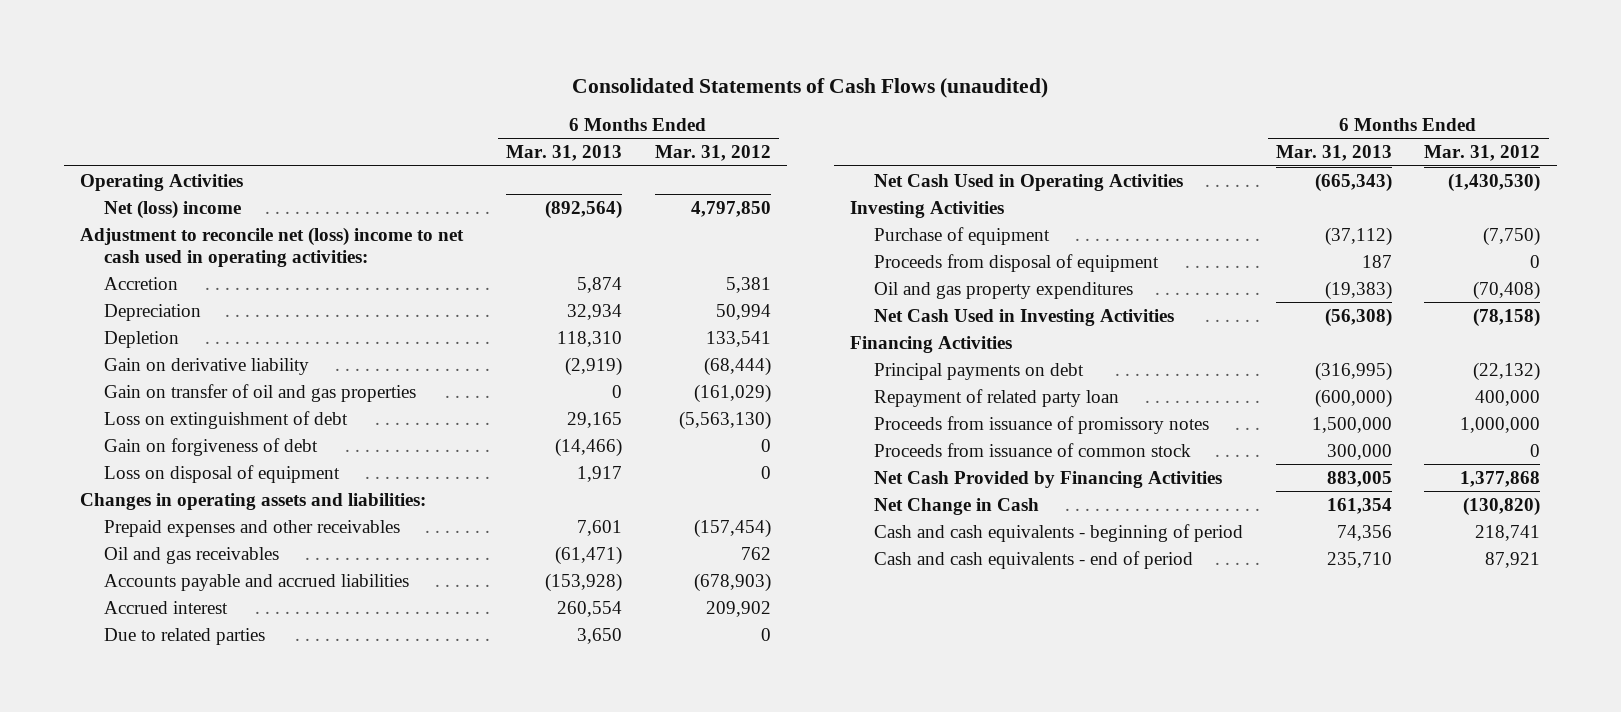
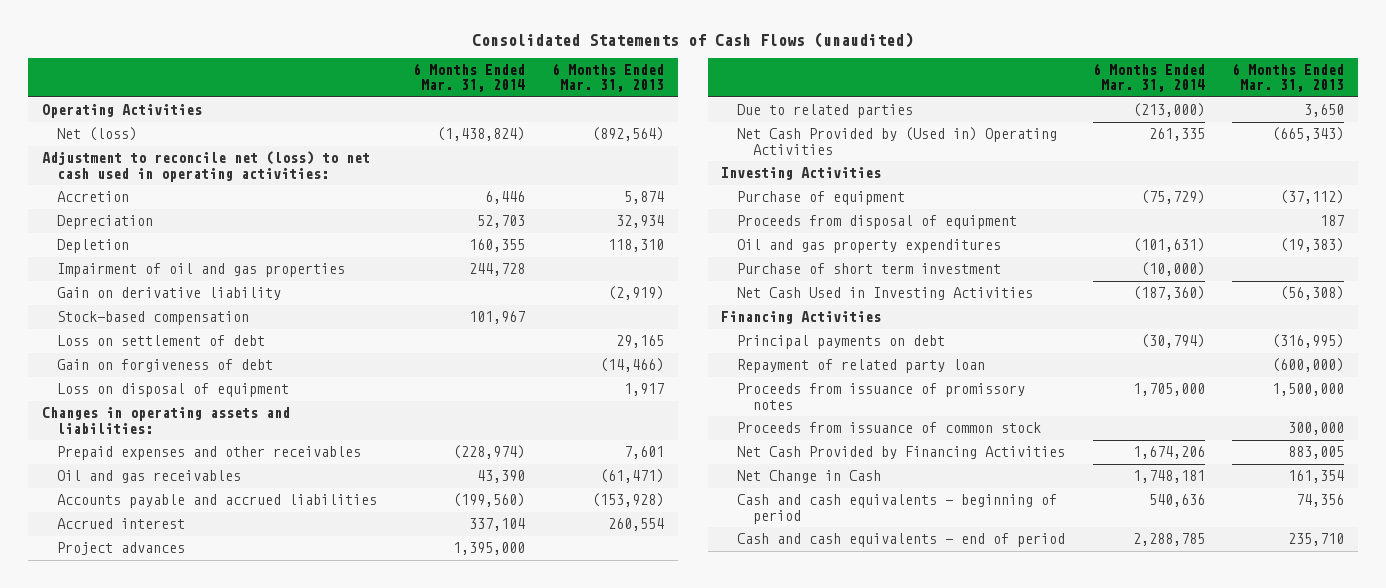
- | 6 Months Ended Mar. 31, 2013 | 6 Months Ended Mar. 31, 2012
+ | 6 Months Ended Mar. 31, 2014 | 6 Months Ended Mar. 31, 2013
- Net (loss) income | (892,564) | 4,797,850
- Adjustment to reconcile net (loss) income to net cash used in operating activities:
+ Net (loss) | (1,438,824) | (892,564)
+ Adjustment to reconcile net (loss) to net cash used in operating activities:
+ Impairment of oil and gas properties | 244,728 |
- Gain on transfer of oil and gas properties | 0 | (161,029)
- Loss on extinguishment of debt | 29,165 | (5,563,130)
+ Stock-based compensation | 101,967 |
+ Loss on settlement of debt | | 29,165
+ Project advances | 1,395,000 |
- Net Cash Used in Operating Activities | (665,343) | (1,430,530)
+ Net Cash Provided by (Used in) Operating Activities | 261,335 | (665,343)
+ Purchase of short term investment | (10,000) |

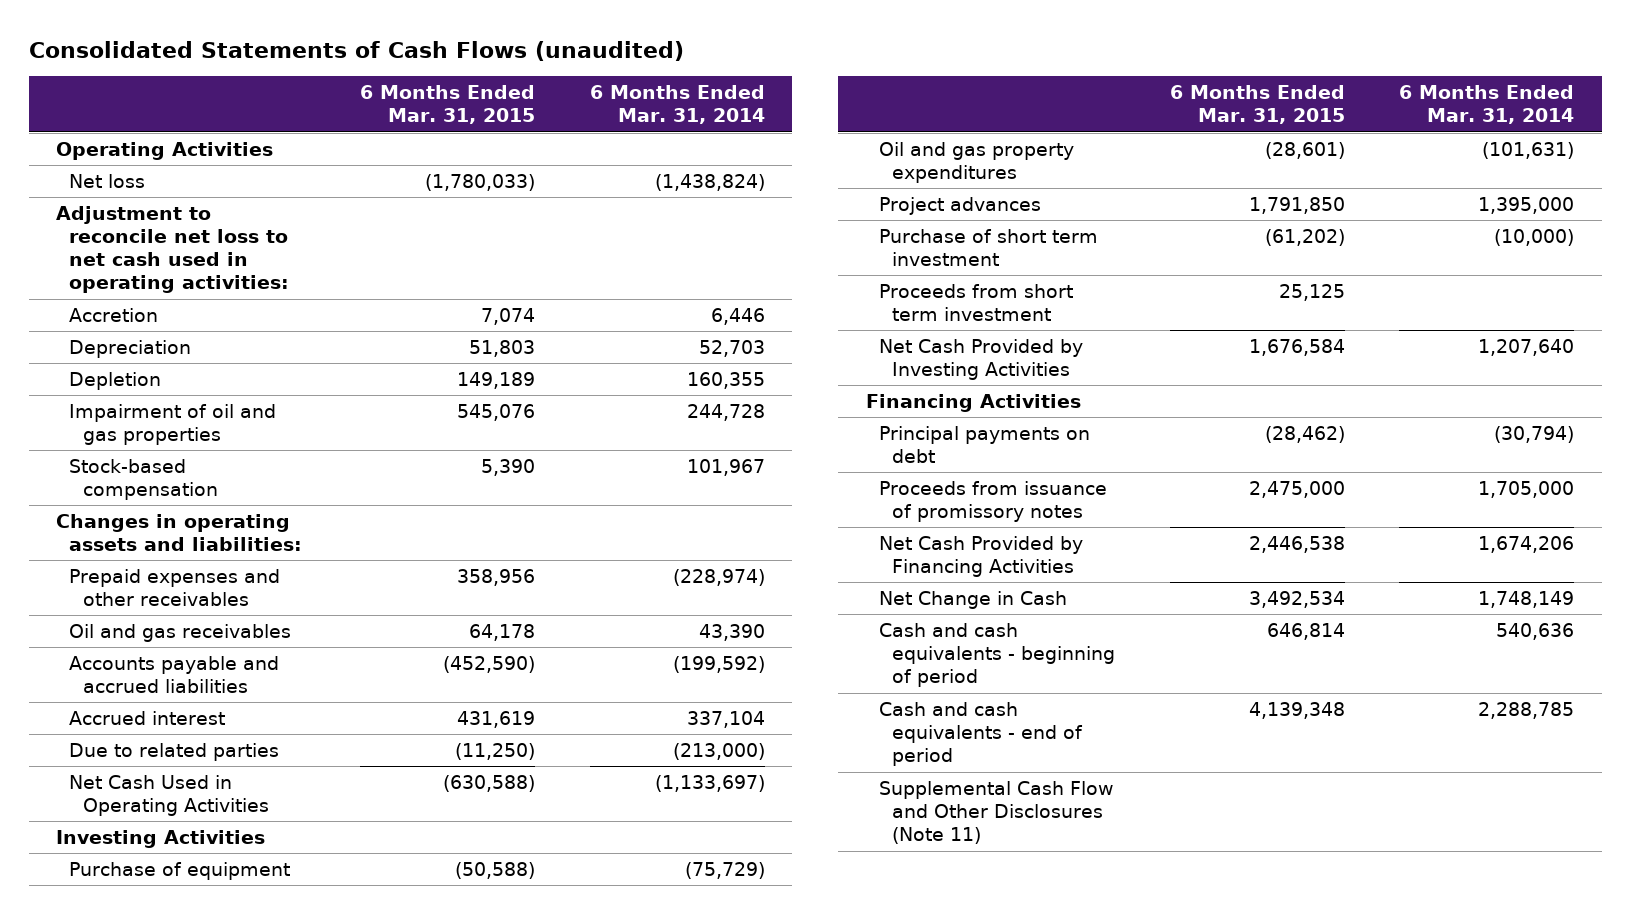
- | 6 Months Ended Mar. 31, 2014 | 6 Months Ended Mar. 31, 2013
+ | 6 Months Ended Mar. 31, 2015 | 6 Months Ended Mar. 31, 2014
- Net (loss) | (1,438,824) | (892,564)
- Adjustment to reconcile net (loss) to net cash used in operating activities:
+ Net loss | (1,780,033) | (1,438,824)
+ Adjustment to reconcile net loss to net cash used in operating activities:
- Gain on derivative liability | | (2,919)
- Loss on settlement of debt | | 29,165
- Gain on forgiveness of debt | | (14,466)
- Loss on disposal of equipment | | 1,917
- Accounts payable and accrued liabilities | (199,560) | (153,928)
+ Accounts payable and accrued liabilities | (452,590) | (199,592)
- Net Cash Provided by (Used in) Operating Activities | 261,335 | (665,343)
+ Net Cash Used in Operating Activities | (630,588) | (1,133,697)
- Proceeds from disposal of equipment | | 187
moved down: Project advances | 1,791,850 | 1,395,000
- Net Cash Used in Investing Activities | (187,360) | (56,308)
+ Proceeds from short term investment | 25,125 |
+ Net Cash Provided by Investing Activities | 1,676,584 | 1,207,640
- Repayment of related party loan | | (600,000)
- Proceeds from issuance of common stock | | 300,000
- Net Change in Cash | 1,748,181 | 161,354
+ Net Change in Cash | 3,492,534 | 1,748,149
+ Supplemental Cash Flow and Other Disclosures (Note 11)

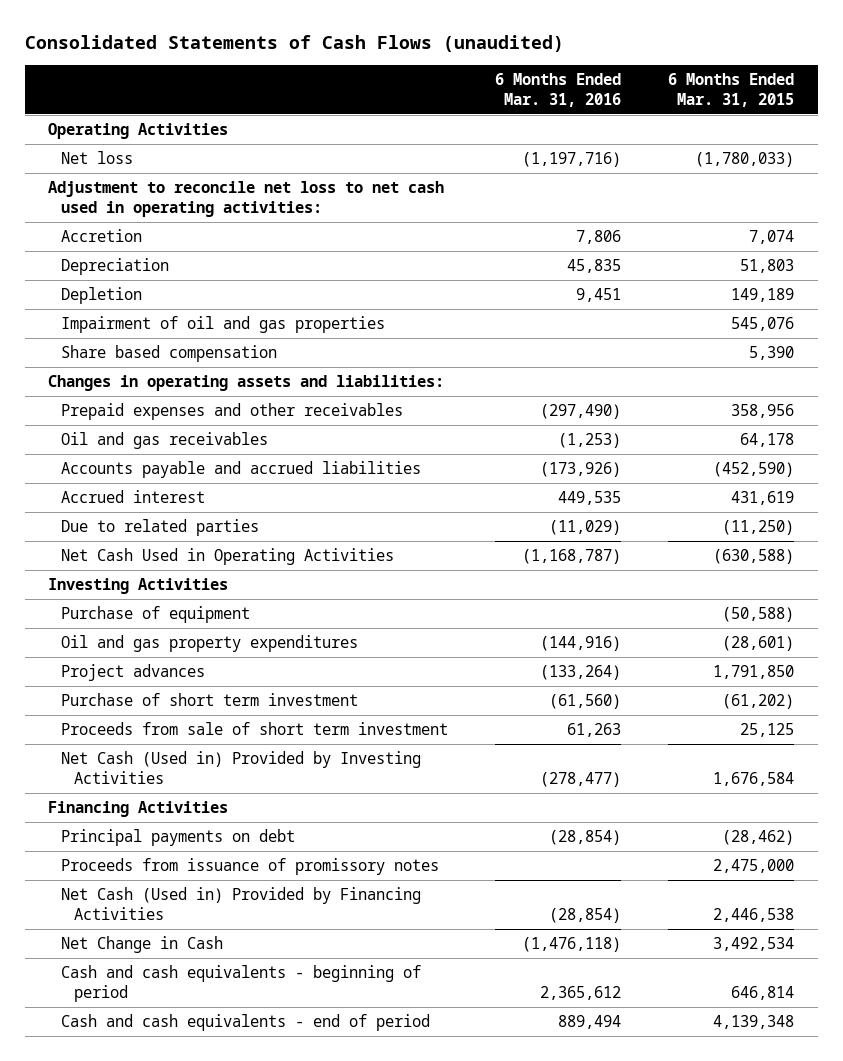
- | 6 Months Ended Mar. 31, 2015 | 6 Months Ended Mar. 31, 2014
+ | 6 Months Ended Mar. 31, 2016 | 6 Months Ended Mar. 31, 2015
- Stock-based compensation | 5,390 | 101,967
+ Share based compensation | | 5,390
- Proceeds from short term investment | 25,125 |
- Net Cash Provided by Investing Activities | 1,676,584 | 1,207,640
+ Proceeds from sale of short term investment | 61,263 | 25,125
+ Net Cash (Used in) Provided by Investing Activities | (278,477) | 1,676,584
- Net Cash Provided by Financing Activities | 2,446,538 | 1,674,206
+ Net Cash (Used in) Provided by Financing Activities | (28,854) | 2,446,538
- Supplemental Cash Flow and Other Disclosures (Note 11)

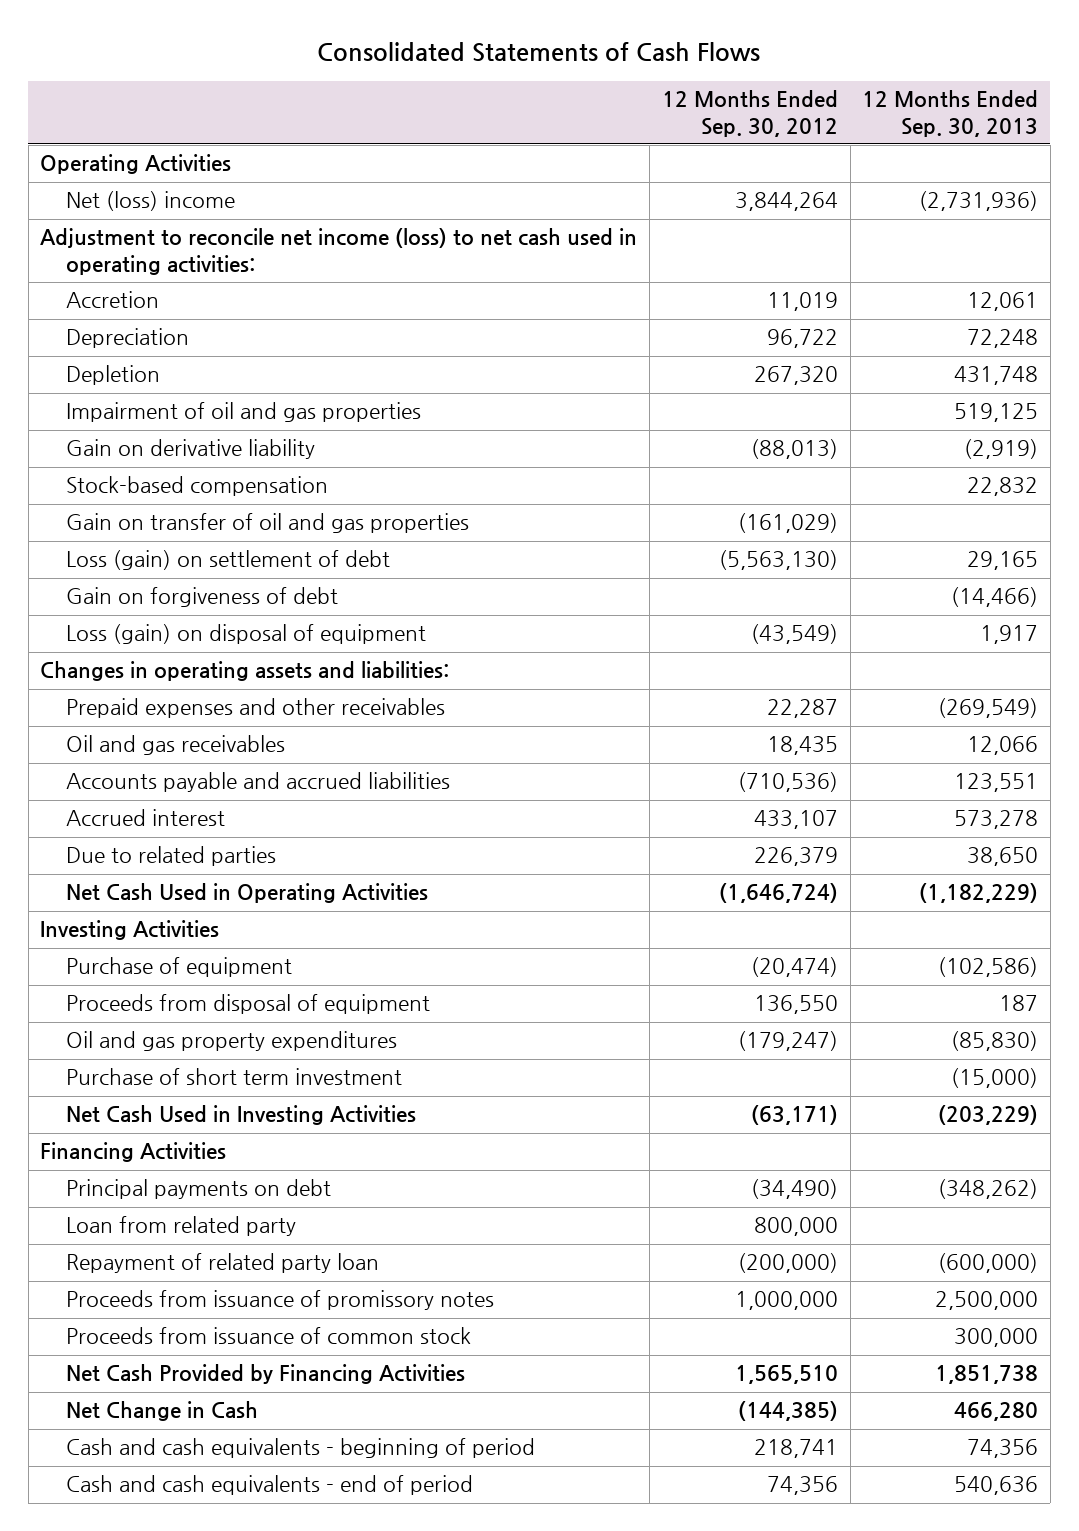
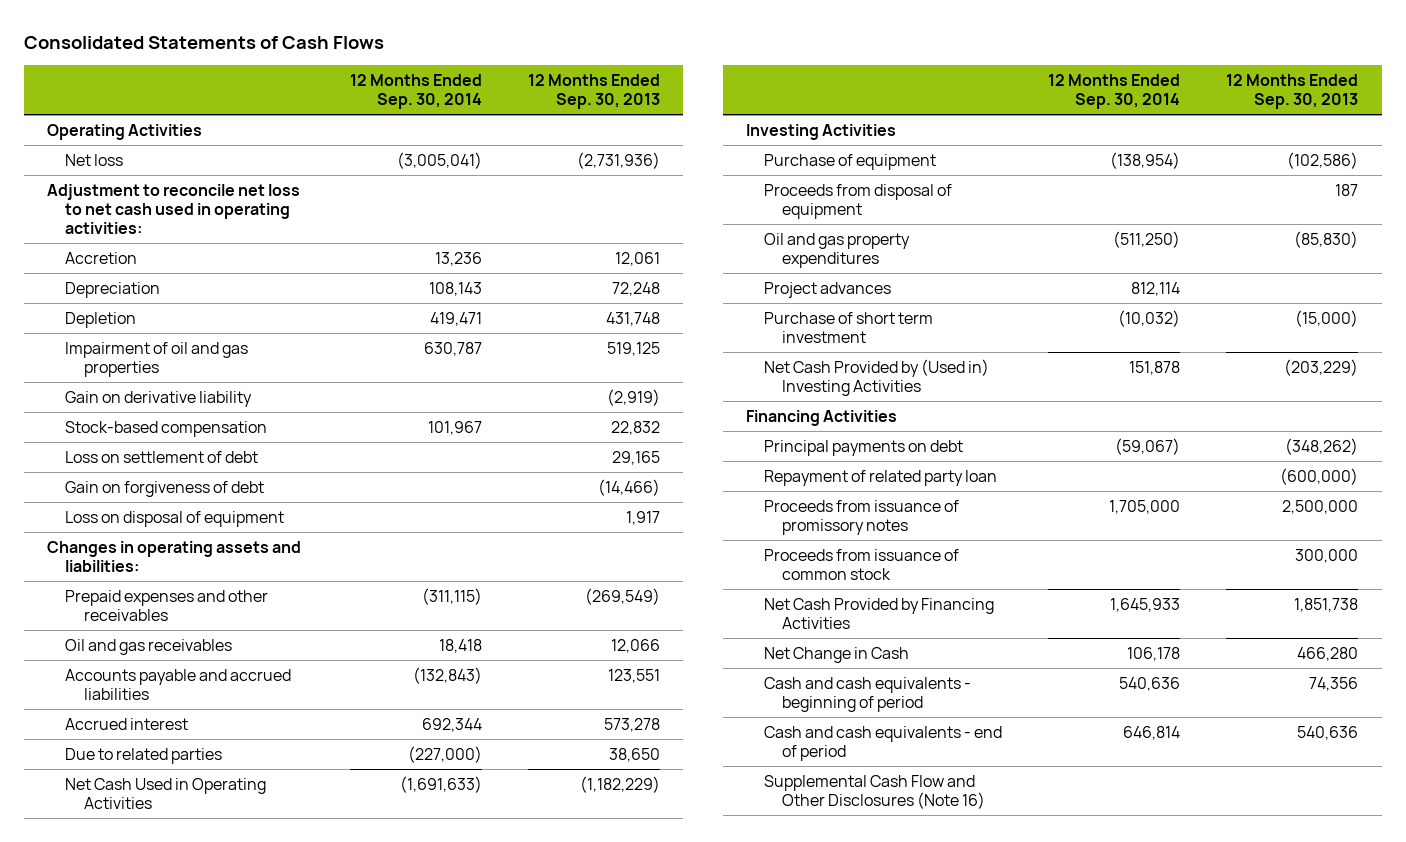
- | 12 Months Ended Sep. 30, 2012 | 12 Months Ended Sep. 30, 2013
+ | 12 Months Ended Sep. 30, 2014 | 12 Months Ended Sep. 30, 2013
- Net (loss) income | 3,844,264 | (2,731,936)
- Adjustment to reconcile net income (loss) to net cash used in operating activities:
+ Net loss | (3,005,041) | (2,731,936)
+ Adjustment to reconcile net loss to net cash used in operating activities:
- Gain on transfer of oil and gas properties | (161,029) |
- Loss (gain) on settlement of debt | (5,563,130) | 29,165
+ Loss on settlement of debt | | 29,165
- Loss (gain) on disposal of equipment | (43,549) | 1,917
+ Loss on disposal of equipment | | 1,917
+ Project advances | 812,114 |
- Net Cash Used in Investing Activities | (63,171) | (203,229)
+ Net Cash Provided by (Used in) Investing Activities | 151,878 | (203,229)
- Loan from related party | 800,000 |
+ Supplemental Cash Flow and Other Disclosures (Note 16)

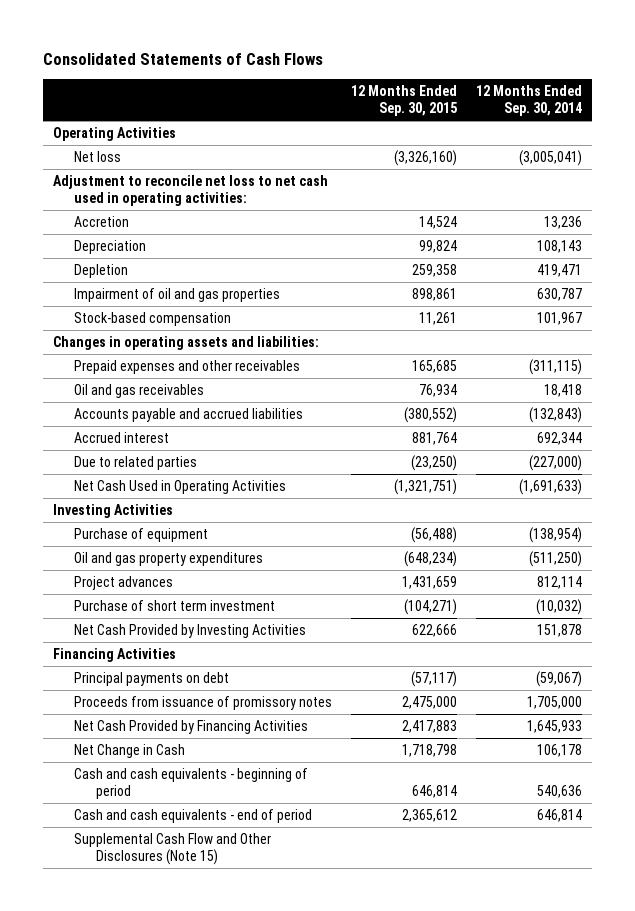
- | 12 Months Ended Sep. 30, 2014 | 12 Months Ended Sep. 30, 2013
+ | 12 Months Ended Sep. 30, 2015 | 12 Months Ended Sep. 30, 2014
- Gain on derivative liability | | (2,919)
- Loss on settlement of debt | | 29,165
- Gain on forgiveness of debt | | (14,466)
- Loss on disposal of equipment | | 1,917
- Proceeds from disposal of equipment | | 187
- Net Cash Provided by (Used in) Investing Activities | 151,878 | (203,229)
+ Net Cash Provided by Investing Activities | 622,666 | 151,878
- Repayment of related party loan | | (600,000)
- Proceeds from issuance of common stock | | 300,000
- Supplemental Cash Flow and Other Disclosures (Note 16)
+ Supplemental Cash Flow and Other Disclosures (Note 15)

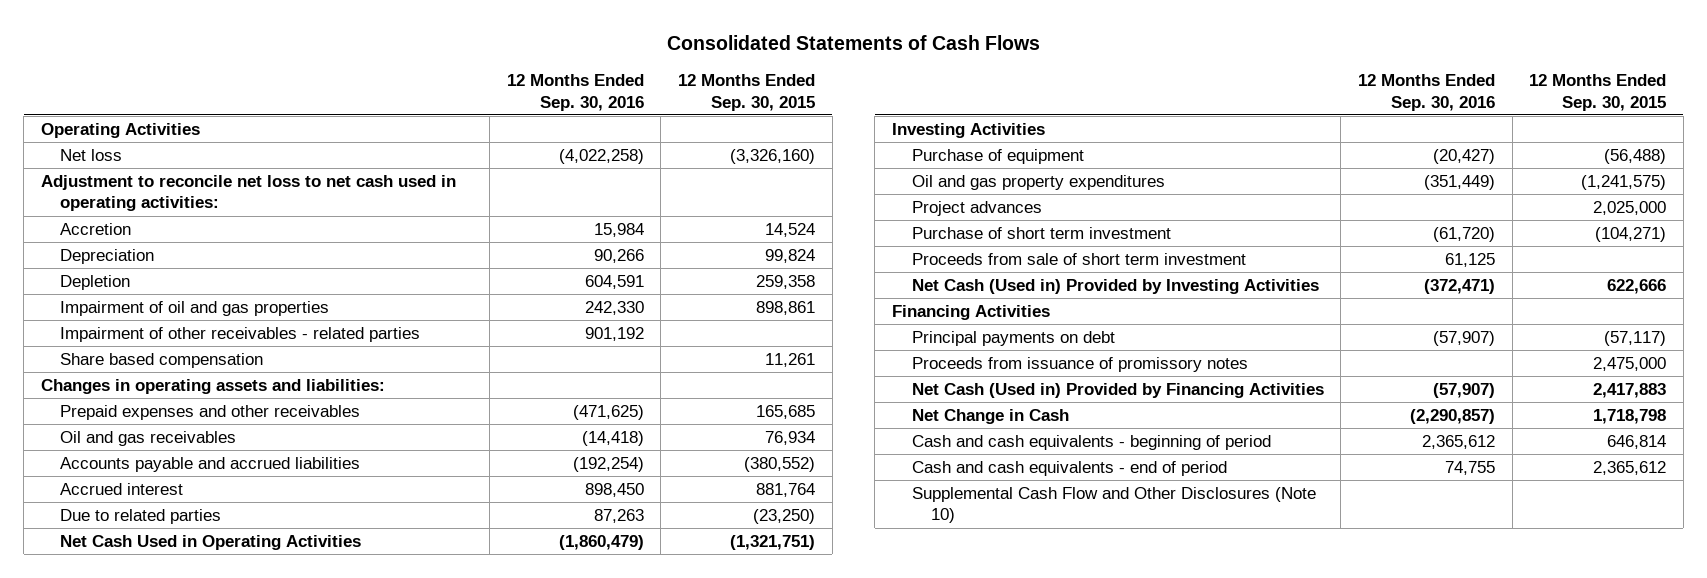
- | 12 Months Ended Sep. 30, 2015 | 12 Months Ended Sep. 30, 2014
+ | 12 Months Ended Sep. 30, 2016 | 12 Months Ended Sep. 30, 2015
- Stock-based compensation | 11,261 | 101,967
+ Impairment of other receivables - related parties | 901,192 |
+ Share based compensation | | 11,261
- Oil and gas property expenditures | (648,234) | (511,250)
- Project advances | 1,431,659 | 812,114
+ Oil and gas property expenditures | (351,449) | (1,241,575)
+ Project advances | | 2,025,000
- Net Cash Provided by Investing Activities | 622,666 | 151,878
+ Proceeds from sale of short term investment | 61,125 |
+ Net Cash (Used in) Provided by Investing Activities | (372,471) | 622,666
- Net Cash Provided by Financing Activities | 2,417,883 | 1,645,933
+ Net Cash (Used in) Provided by Financing Activities | (57,907) | 2,417,883
- Supplemental Cash Flow and Other Disclosures (Note 15)
+ Supplemental Cash Flow and Other Disclosures (Note 10)

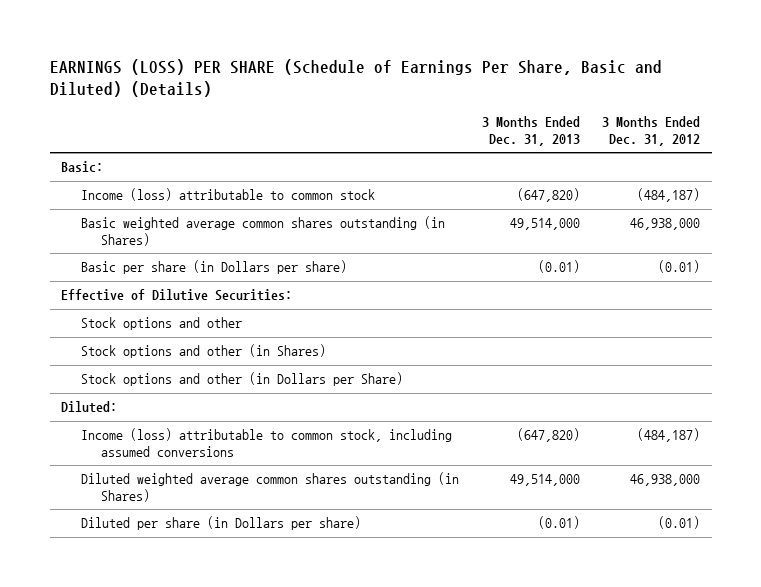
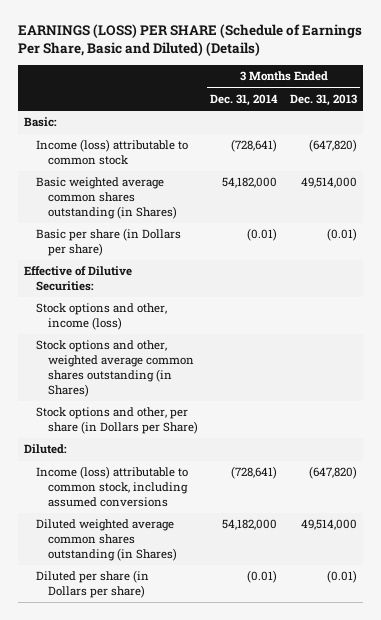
- | 3 Months Ended Dec. 31, 2013 | 3 Months Ended Dec. 31, 2012
+ | 3 Months Ended Dec. 31, 2014 | 3 Months Ended Dec. 31, 2013
- Stock options and other
- Stock options and other (in Shares)
- Stock options and other (in Dollars per Share)
+ Stock options and other, income (loss)
+ Stock options and other, weighted average common shares outstanding (in Shares)
+ Stock options and other, per share (in Dollars per Share)

